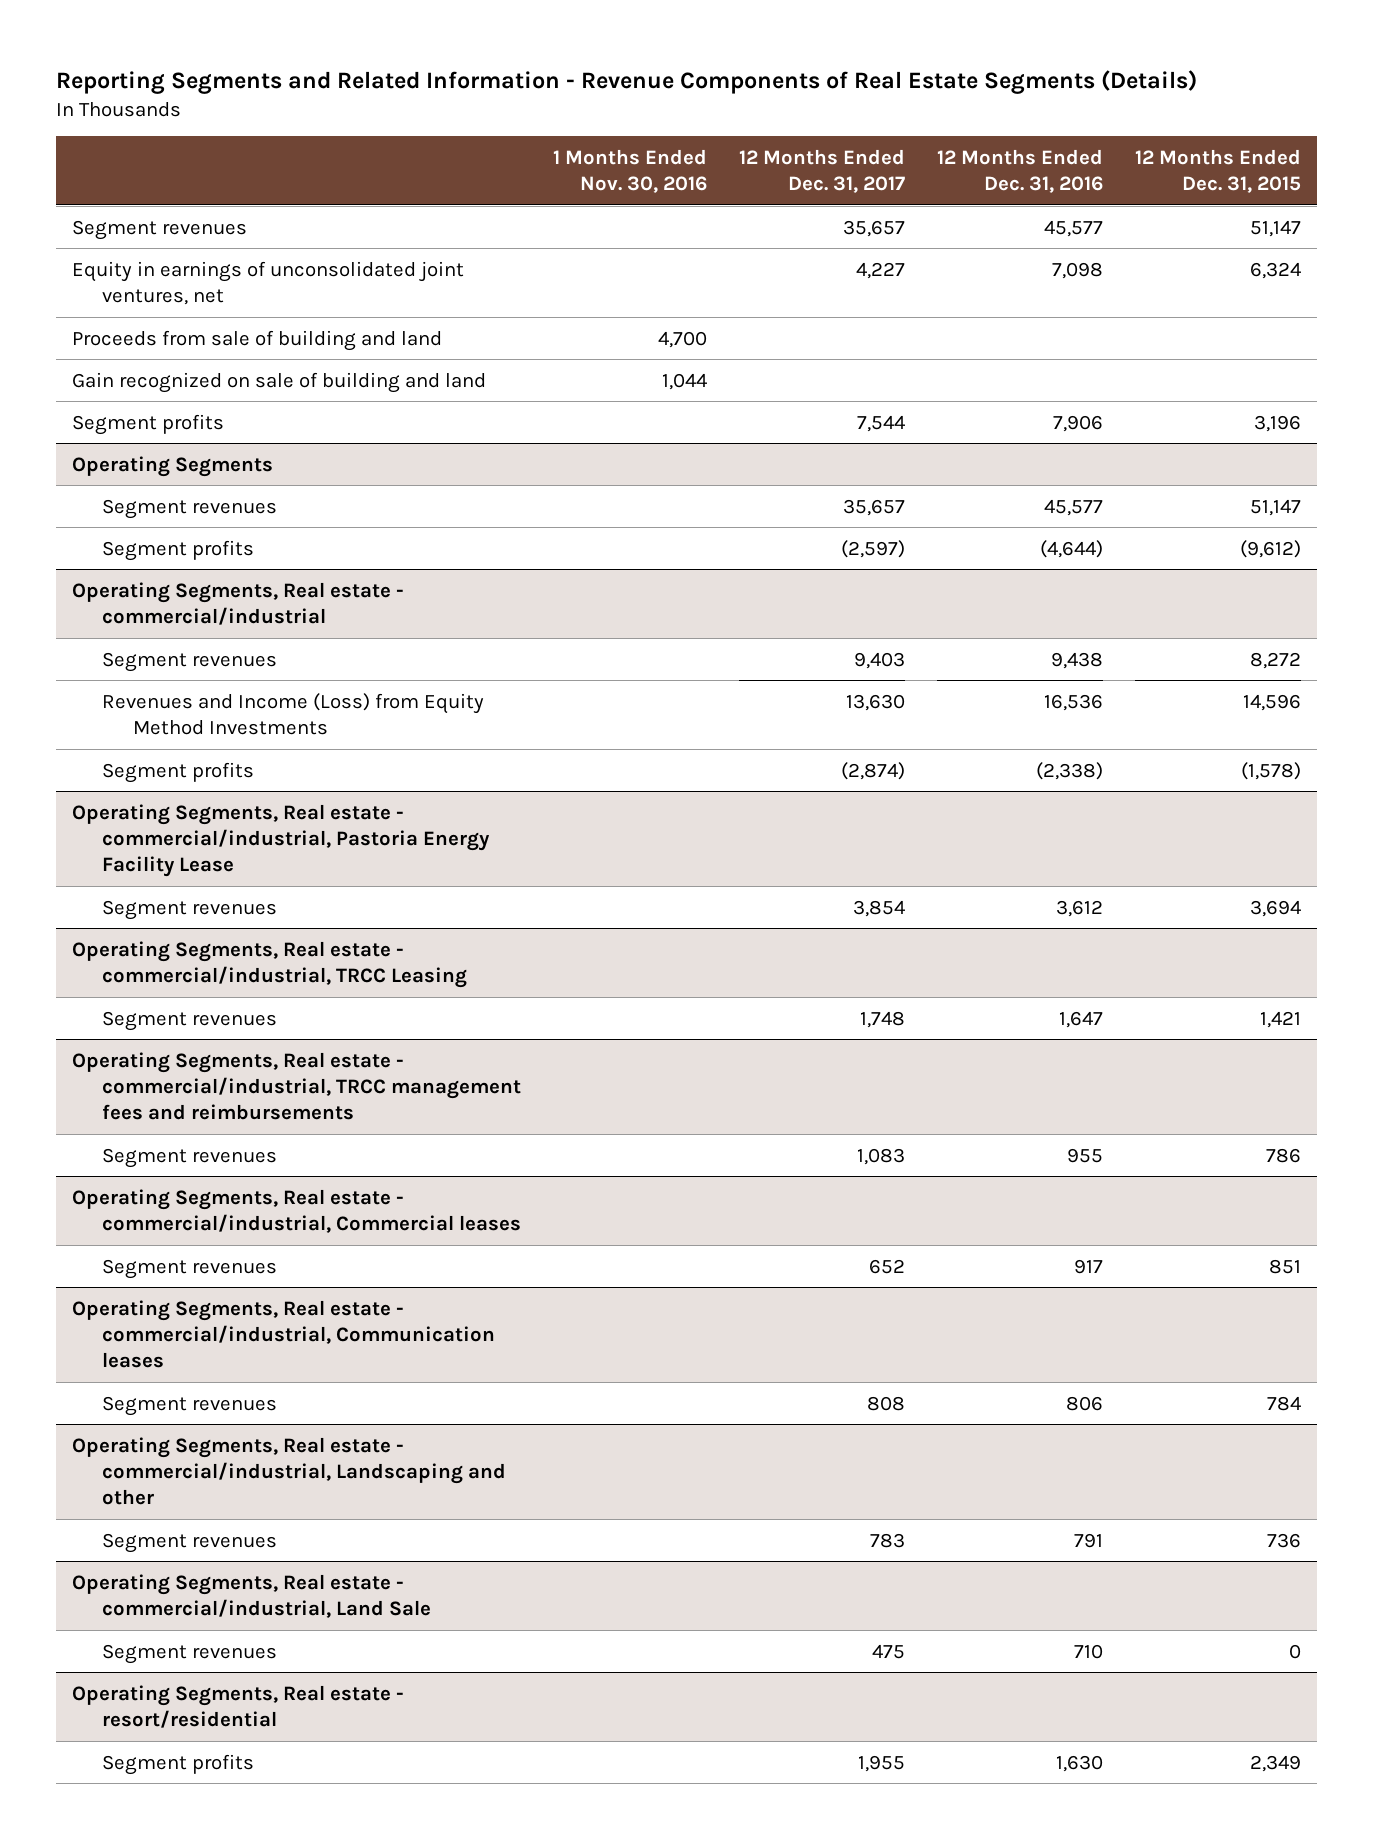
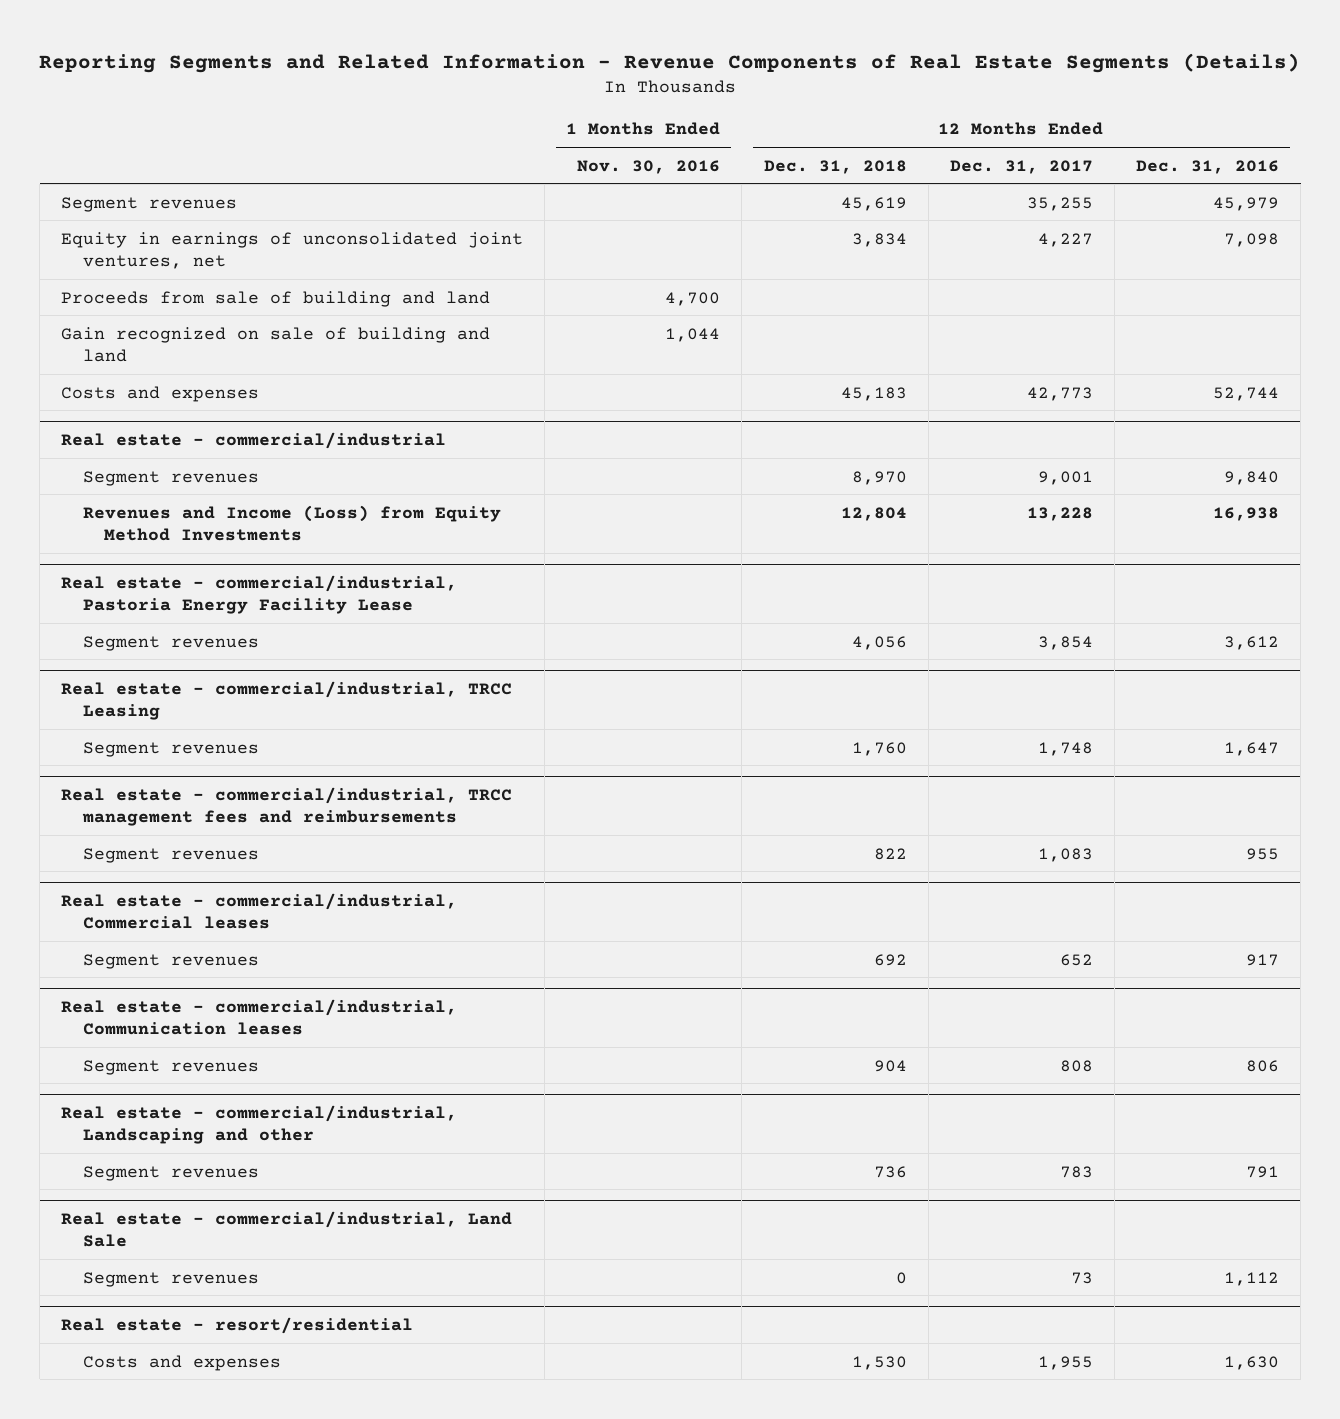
- | 1 Months Ended Nov. 30, 2016 | 12 Months Ended Dec. 31, 2017 | 12 Months Ended Dec. 31, 2016 | 12 Months Ended Dec. 31, 2015
+ | 1 Months Ended Nov. 30, 2016 | 12 Months Ended Dec. 31, 2018 | 12 Months Ended Dec. 31, 2017 | 12 Months Ended Dec. 31, 2016
- Segment revenues | | 35,657 | 45,577 | 51,147
+ Segment revenues | | 45,619 | 35,255 | 45,979
- Segment profits | | 7,544 | 7,906 | 3,196
- Operating Segments
- Segment revenues | | 35,657 | 45,577 | 51,147
- Segment profits | | (2,597) | (4,644) | (9,612)
- Operating Segments, Real estate - commercial/industrial
- Segment revenues | | 9,403 | 9,438 | 8,272
- Revenues and Income (Loss) from Equity Method Investments | | 13,630 | 16,536 | 14,596
- Segment profits | | (2,874) | (2,338) | (1,578)
- Operating Segments, Real estate - commercial/industrial, Pastoria Energy Facility Lease
+ Costs and expenses | | 45,183 | 42,773 | 52,744
+ Real estate - commercial/industrial
+ Segment revenues | | 8,970 | 9,001 | 9,840
+ Revenues and Income (Loss) from Equity Method Investments | | 12,804 | 13,228 | 16,938
+ Real estate - commercial/industrial, Pastoria Energy Facility Lease
- Operating Segments, Real estate - commercial/industrial, TRCC Leasing
+ Real estate - commercial/industrial, TRCC Leasing
- Operating Segments, Real estate - commercial/industrial, TRCC management fees and reimbursements
+ Real estate - commercial/industrial, TRCC management fees and reimbursements
- Operating Segments, Real estate - commercial/industrial, Commercial leases
+ Real estate - commercial/industrial, Commercial leases
- Operating Segments, Real estate - commercial/industrial, Communication leases
+ Real estate - commercial/industrial, Communication leases
- Operating Segments, Real estate - commercial/industrial, Landscaping and other
+ Real estate - commercial/industrial, Landscaping and other
- Operating Segments, Real estate - commercial/industrial, Land Sale
- Segment revenues | | 475 | 710 | 0
- Operating Segments, Real estate - resort/residential
- Segment profits | | 1,955 | 1,630 | 2,349
+ Real estate - commercial/industrial, Land Sale
+ Segment revenues | | 0 | 73 | 1,112
+ Real estate - resort/residential
+ Costs and expenses | | 1,530 | 1,955 | 1,630

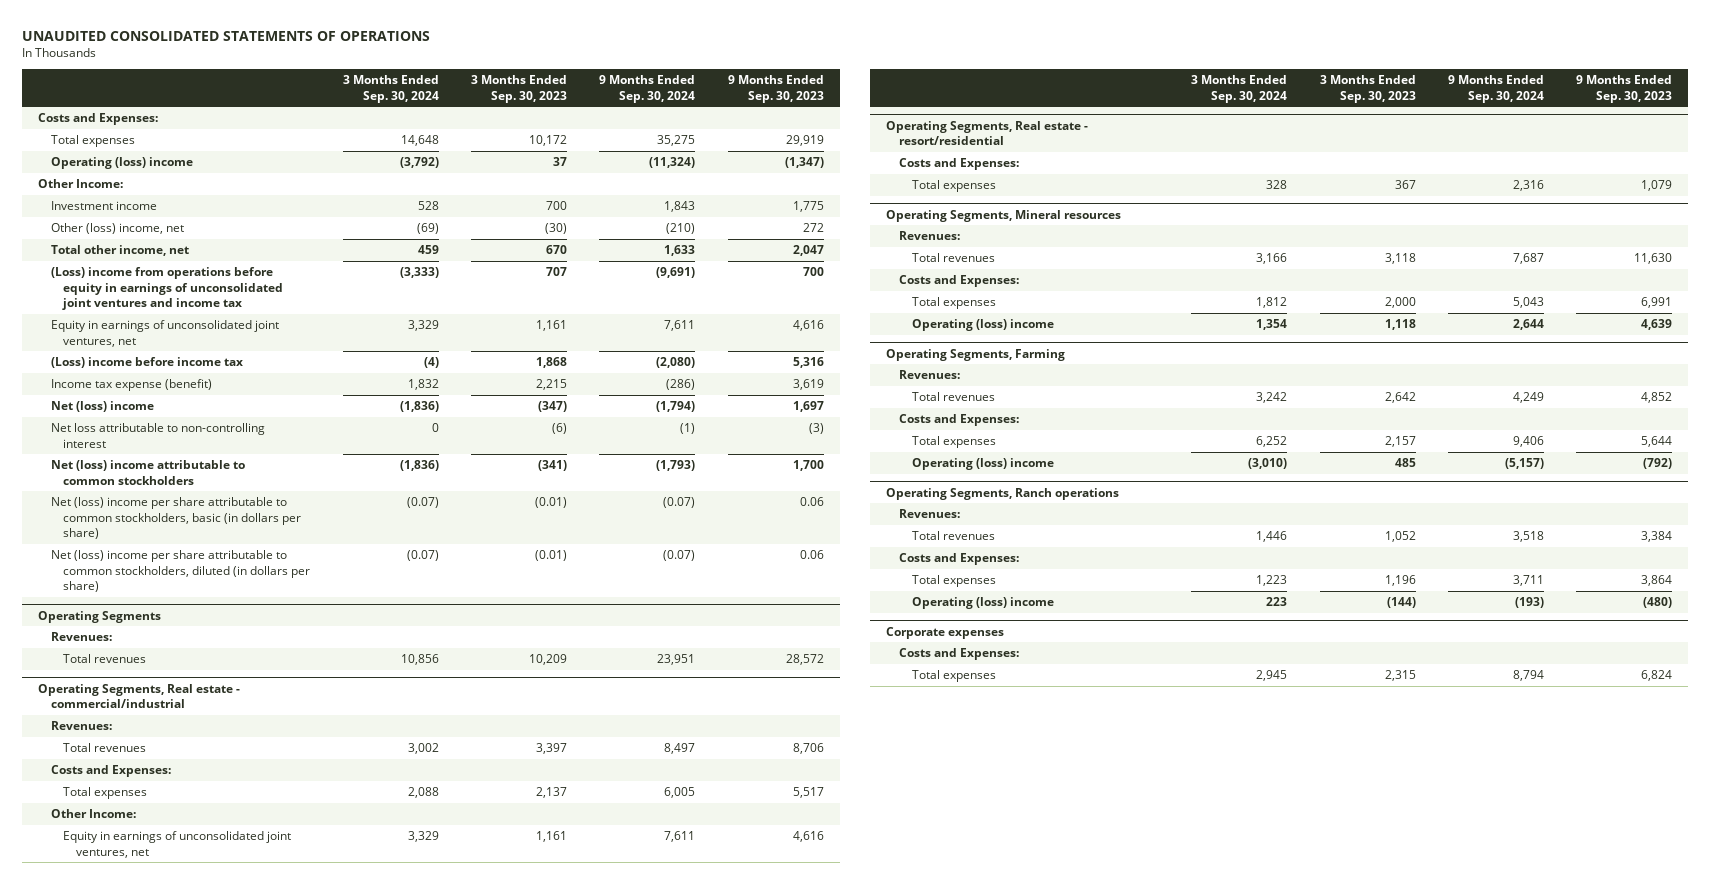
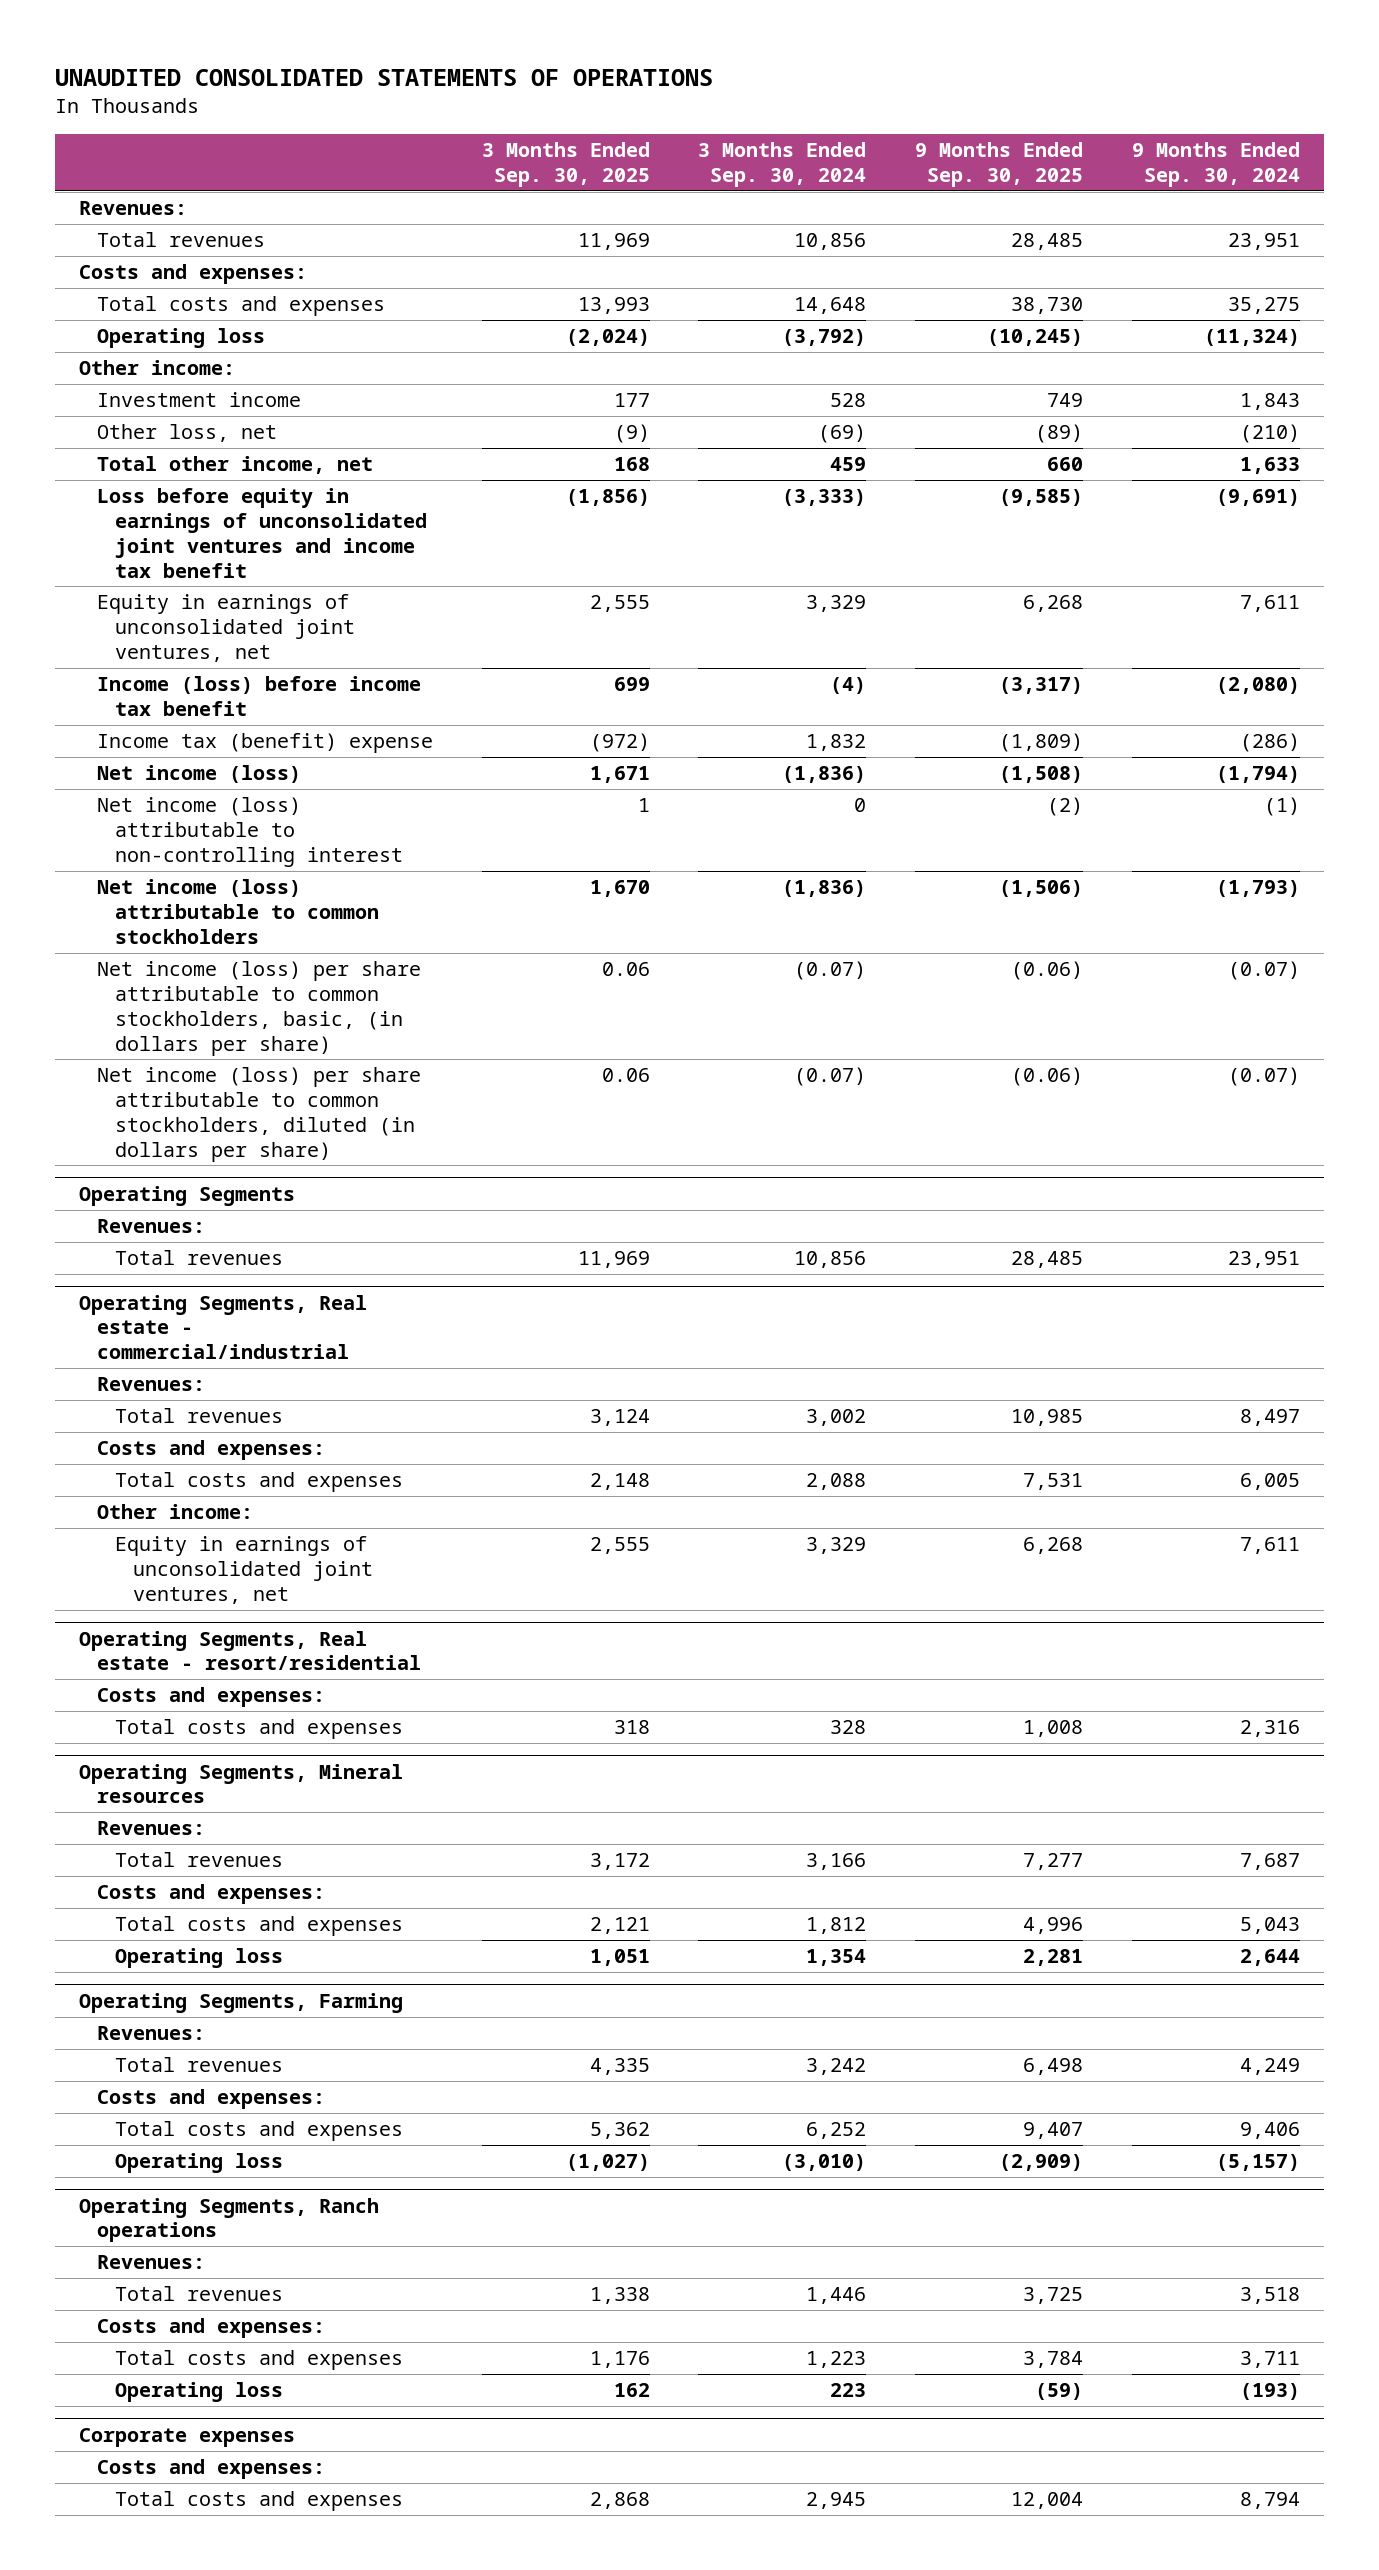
- | 3 Months Ended Sep. 30, 2024 | 3 Months Ended Sep. 30, 2023 | 9 Months Ended Sep. 30, 2024 | 9 Months Ended Sep. 30, 2023
+ | 3 Months Ended Sep. 30, 2025 | 3 Months Ended Sep. 30, 2024 | 9 Months Ended Sep. 30, 2025 | 9 Months Ended Sep. 30, 2024
- Costs and Expenses:
- Total expenses | 14,648 | 10,172 | 35,275 | 29,919
- Operating (loss) income | (3,792) | 37 | (11,324) | (1,347)
- Other Income:
+ Revenues:
+ Total revenues | 11,969 | 10,856 | 28,485 | 23,951
+ Costs and expenses:
+ Total costs and expenses | 13,993 | 14,648 | 38,730 | 35,275
+ Operating loss | (2,024) | (3,792) | (10,245) | (11,324)
+ Other income:
- Other (loss) income, net | (69) | (30) | (210) | 272
+ Other loss, net | (9) | (69) | (89) | (210)
- (Loss) income from operations before equity in earnings of unconsolidated joint ventures and income tax | (3,333) | 707 | (9,691) | 700
+ Loss before equity in earnings of unconsolidated joint ventures and income tax benefit | (1,856) | (3,333) | (9,585) | (9,691)
- (Loss) income before income tax | (4) | 1,868 | (2,080) | 5,316
- Income tax expense (benefit) | 1,832 | 2,215 | (286) | 3,619
- Net (loss) income | (1,836) | (347) | (1,794) | 1,697
- Net loss attributable to non-controlling interest | 0 | (6) | (1) | (3)
- Net (loss) income attributable to common stockholders | (1,836) | (341) | (1,793) | 1,700
- Net (loss) income per share attributable to common stockholders, basic (in dollars per share) | (0.07) | (0.01) | (0.07) | 0.06
- Net (loss) income per share attributable to common stockholders, diluted (in dollars per share) | (0.07) | (0.01) | (0.07) | 0.06
+ Income (loss) before income tax benefit | 699 | (4) | (3,317) | (2,080)
+ Income tax (benefit) expense | (972) | 1,832 | (1,809) | (286)
+ Net income (loss) | 1,671 | (1,836) | (1,508) | (1,794)
+ Net income (loss) attributable to non-controlling interest | 1 | 0 | (2) | (1)
+ Net income (loss) attributable to common stockholders | 1,670 | (1,836) | (1,506) | (1,793)
+ Net income (loss) per share attributable to common stockholders, basic, (in dollars per share) | 0.06 | (0.07) | (0.06) | (0.07)
+ Net income (loss) per share attributable to common stockholders, diluted (in dollars per share) | 0.06 | (0.07) | (0.06) | (0.07)
@ Operating Segments, Real estate - commercial/industrial
- Costs and Expenses:
- Total expenses | 2,088 | 2,137 | 6,005 | 5,517
- Other Income:
+ Costs and expenses:
+ Total costs and expenses | 2,148 | 2,088 | 7,531 | 6,005
+ Other income:
@ Operating Segments, Real estate - resort/residential
- Costs and Expenses:
- Total expenses | 328 | 367 | 2,316 | 1,079
+ Costs and expenses:
+ Total costs and expenses | 318 | 328 | 1,008 | 2,316
@ Operating Segments, Mineral resources
- Costs and Expenses:
- Total expenses | 1,812 | 2,000 | 5,043 | 6,991
- Operating (loss) income | 1,354 | 1,118 | 2,644 | 4,639
+ Costs and expenses:
+ Total costs and expenses | 2,121 | 1,812 | 4,996 | 5,043
+ Operating loss | 1,051 | 1,354 | 2,281 | 2,644
@ Operating Segments, Farming
- Costs and Expenses:
- Total expenses | 6,252 | 2,157 | 9,406 | 5,644
- Operating (loss) income | (3,010) | 485 | (5,157) | (792)
+ Costs and expenses:
+ Total costs and expenses | 5,362 | 6,252 | 9,407 | 9,406
+ Operating loss | (1,027) | (3,010) | (2,909) | (5,157)
@ Operating Segments, Ranch operations
- Costs and Expenses:
- Total expenses | 1,223 | 1,196 | 3,711 | 3,864
- Operating (loss) income | 223 | (144) | (193) | (480)
+ Costs and expenses:
+ Total costs and expenses | 1,176 | 1,223 | 3,784 | 3,711
+ Operating loss | 162 | 223 | (59) | (193)
@ Corporate expenses
- Costs and Expenses:
- Total expenses | 2,945 | 2,315 | 8,794 | 6,824
+ Costs and expenses:
+ Total costs and expenses | 2,868 | 2,945 | 12,004 | 8,794

